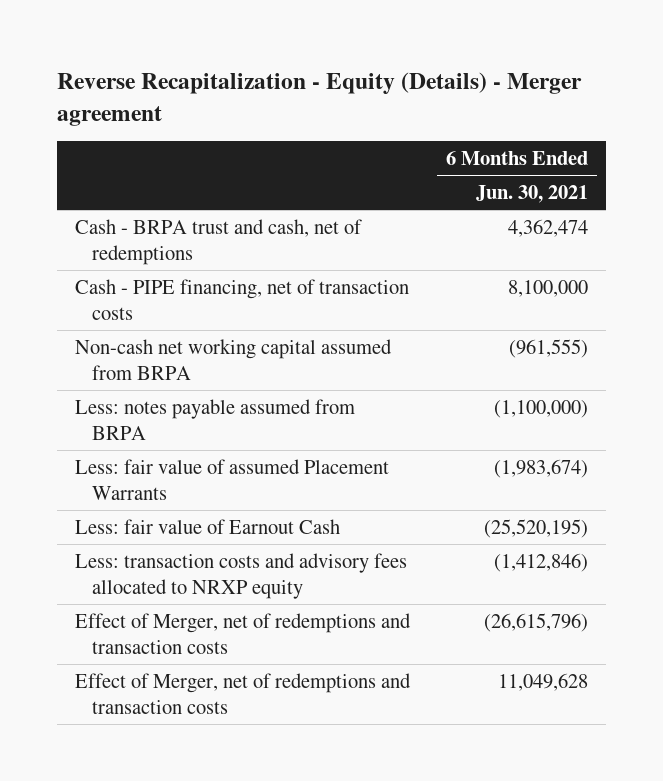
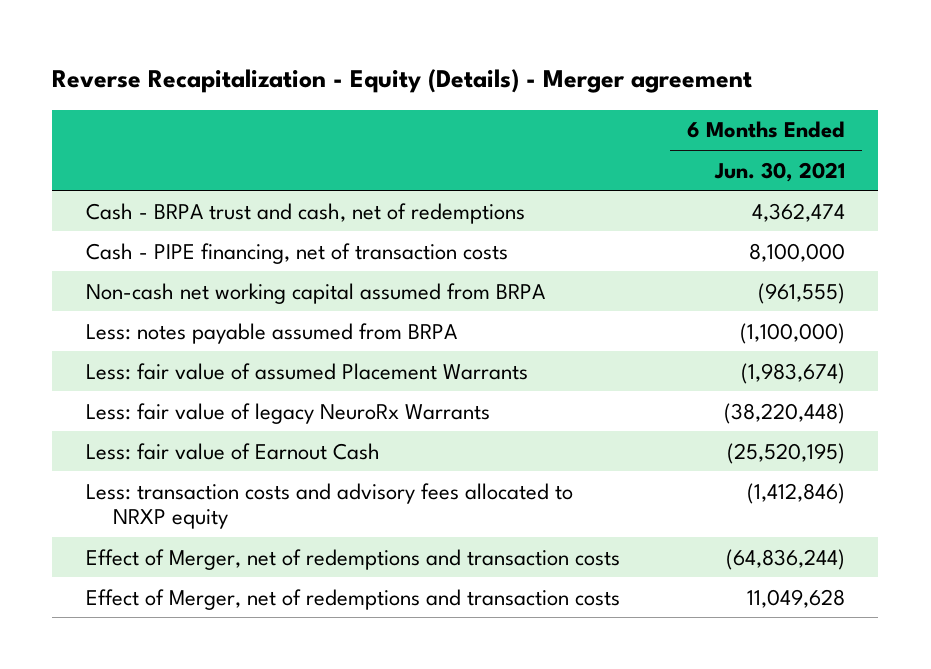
+ Less: fair value of legacy NeuroRx Warrants | (38,220,448)
- Effect of Merger, net of redemptions and transaction costs | (26,615,796)
+ Effect of Merger, net of redemptions and transaction costs | (64,836,244)

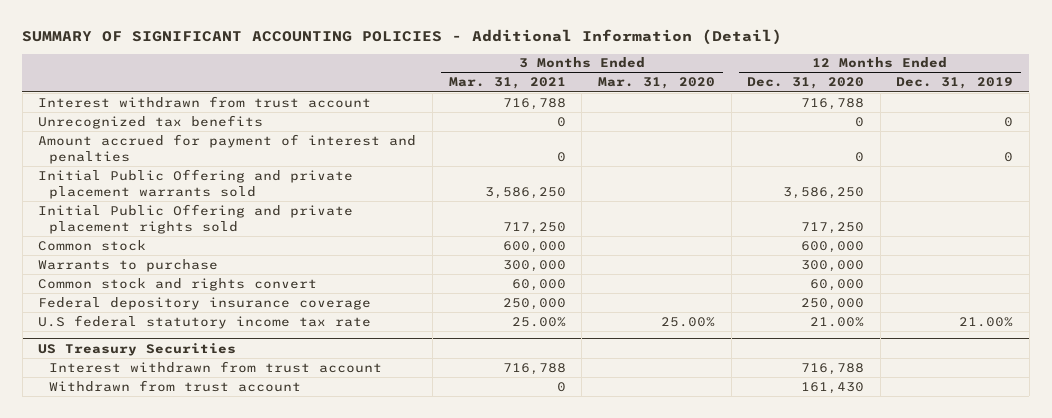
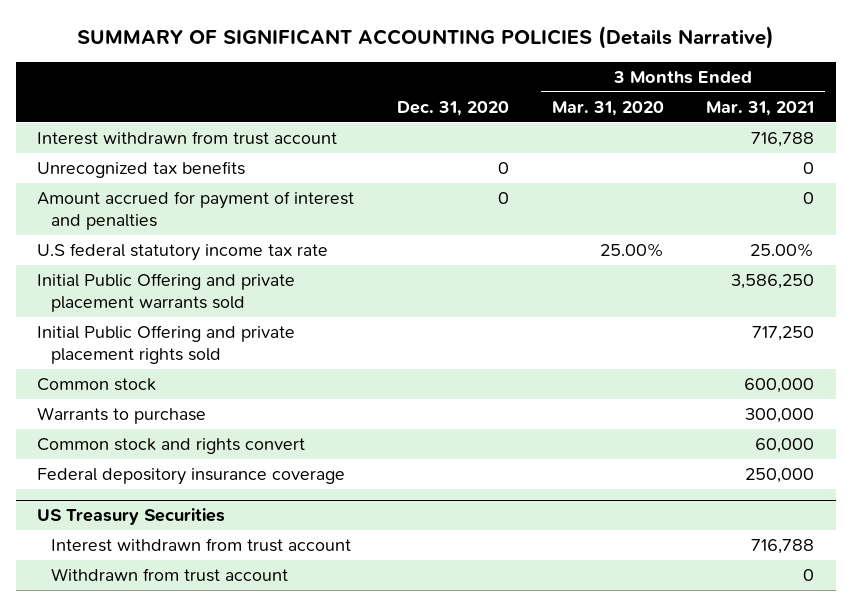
- SUMMARY OF SIGNIFICANT ACCOUNTING POLICIES - Additional Information (Detail)
+ SUMMARY OF SIGNIFICANT ACCOUNTING POLICIES (Details Narrative)
- | 3 Months Ended Mar. 31, 2021 | 3 Months Ended Mar. 31, 2020 | 12 Months Ended Dec. 31, 2020 | 12 Months Ended Dec. 31, 2019
+ | Dec. 31, 2020 | 3 Months Ended Mar. 31, 2020 | 3 Months Ended Mar. 31, 2021
moved up: U.S federal statutory income tax rate | | 25.00% | 25.00%

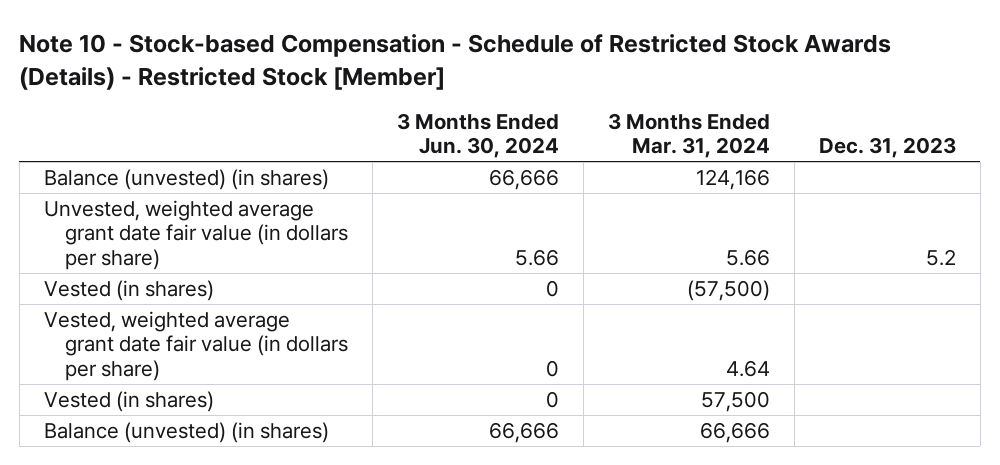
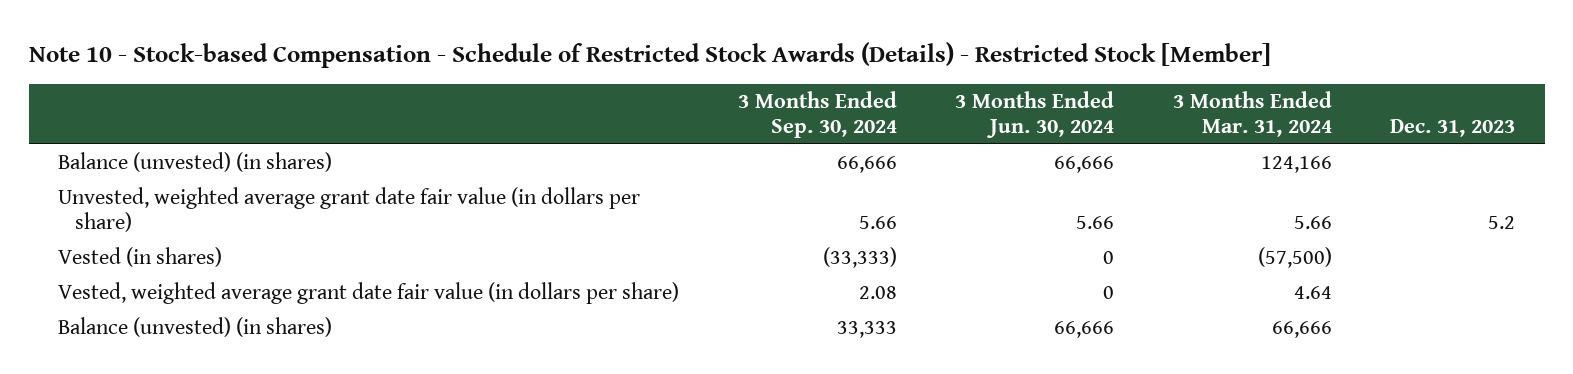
- | 3 Months Ended Jun. 30, 2024 | 3 Months Ended Mar. 31, 2024 | Dec. 31, 2023
+ | 3 Months Ended Sep. 30, 2024 | 3 Months Ended Jun. 30, 2024 | 3 Months Ended Mar. 31, 2024 | Dec. 31, 2023
- Vested (in shares) | 0 | 57,500 |

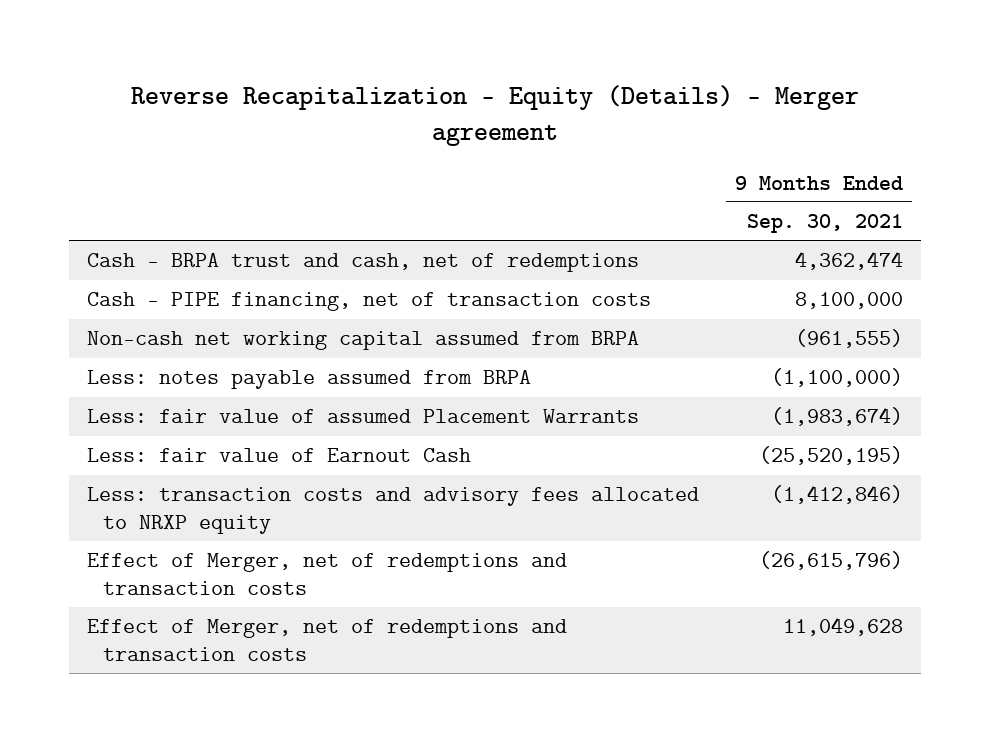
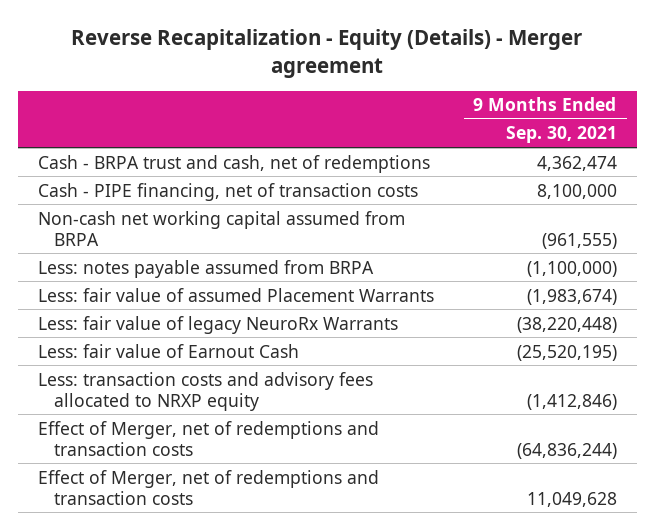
+ Less: fair value of legacy NeuroRx Warrants | (38,220,448)
- Effect of Merger, net of redemptions and transaction costs | (26,615,796)
+ Effect of Merger, net of redemptions and transaction costs | (64,836,244)

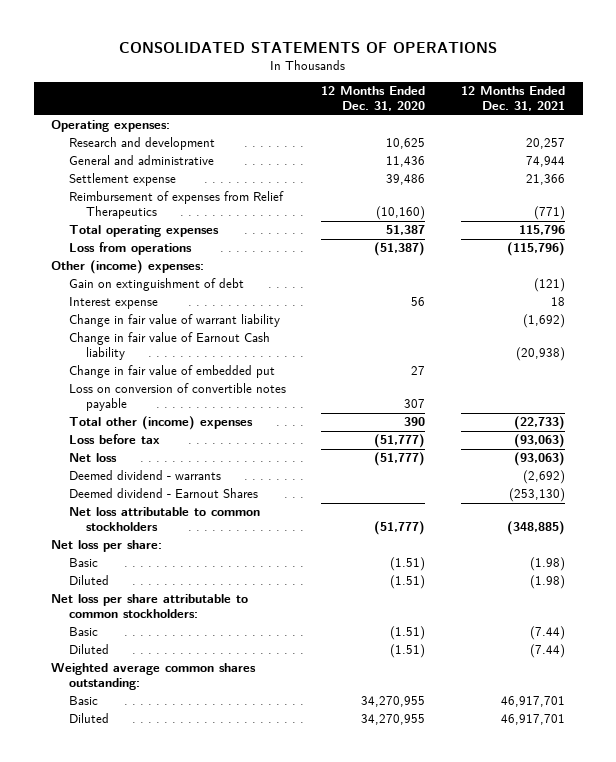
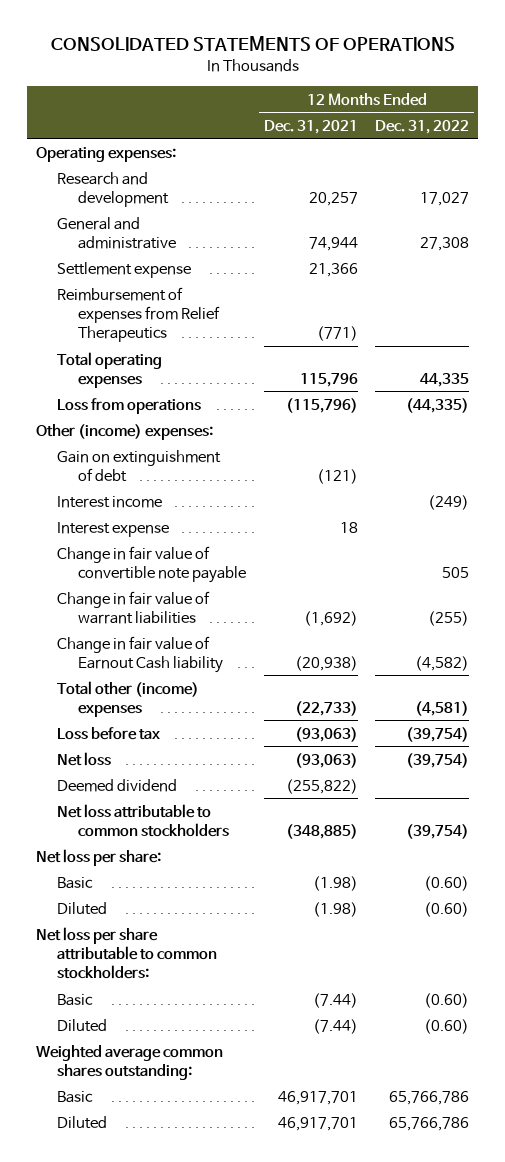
- | 12 Months Ended Dec. 31, 2020 | 12 Months Ended Dec. 31, 2021
+ | 12 Months Ended Dec. 31, 2021 | 12 Months Ended Dec. 31, 2022
+ Interest income | | (249)
- Change in fair value of warrant liability | | (1,692)
+ Change in fair value of convertible note payable | | 505
+ Change in fair value of warrant liabilities | (1,692) | (255)
- Change in fair value of embedded put | 27 |
- Loss on conversion of convertible notes payable | 307 |
- Deemed dividend - warrants | | (2,692)
- Deemed dividend - Earnout Shares | | (253,130)
+ Deemed dividend | (255,822) |

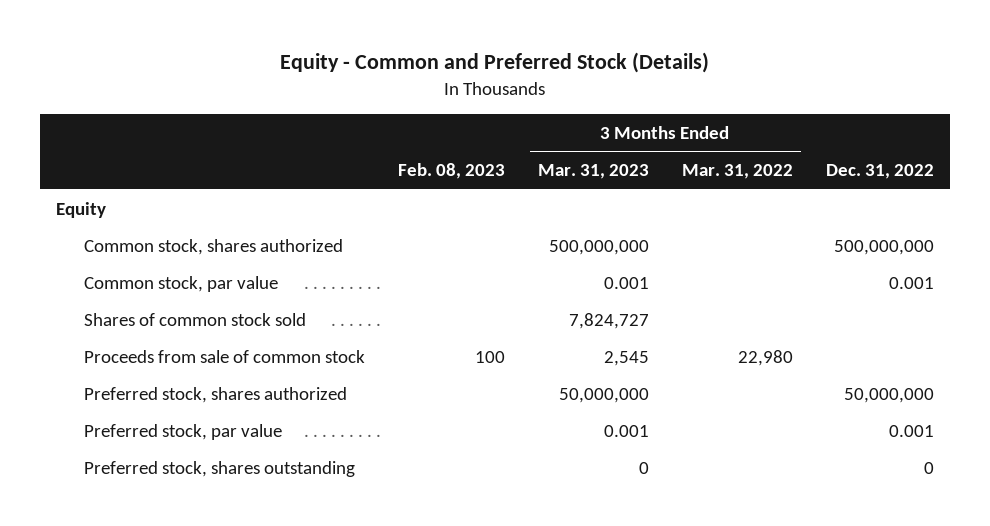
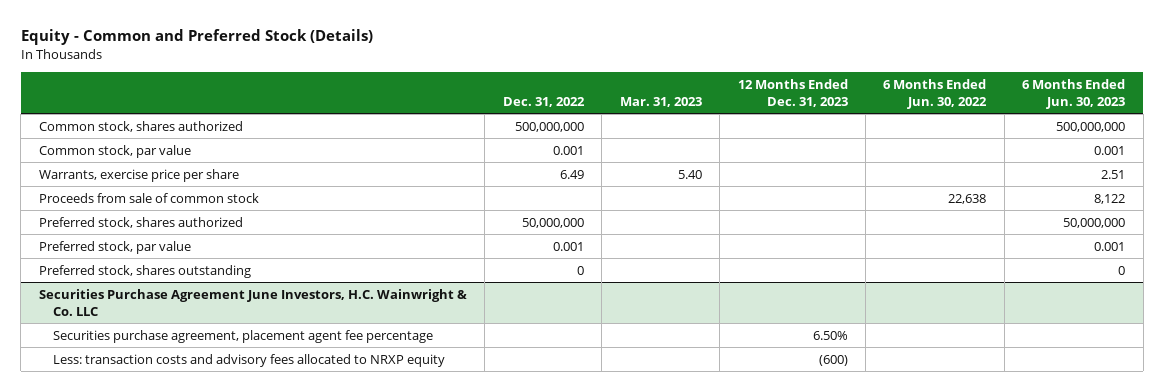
- | Feb. 08, 2023 | 3 Months Ended Mar. 31, 2023 | 3 Months Ended Mar. 31, 2022 | Dec. 31, 2022
+ | Dec. 31, 2022 | Mar. 31, 2023 | 12 Months Ended Dec. 31, 2023 | 6 Months Ended Jun. 30, 2022 | 6 Months Ended Jun. 30, 2023
- Equity
- Shares of common stock sold | | 7,824,727 | |
+ Warrants, exercise price per share | 6.49 | 5.40 | | | 2.51
+ Securities Purchase Agreement June Investors, H.C. Wainwright & Co. LLC
+ Securities purchase agreement, placement agent fee percentage | | | 6.50% | |
+ Less: transaction costs and advisory fees allocated to NRXP equity | | | (600) | |

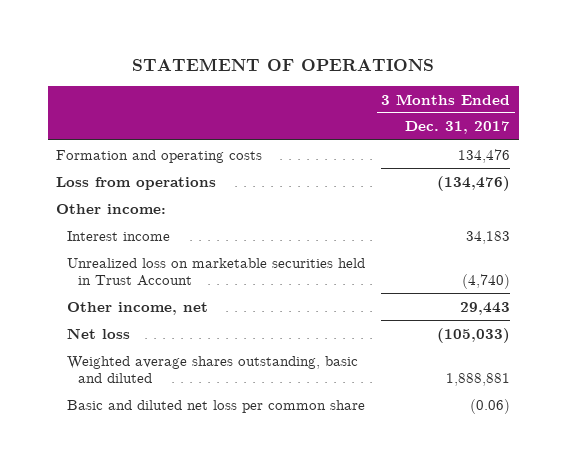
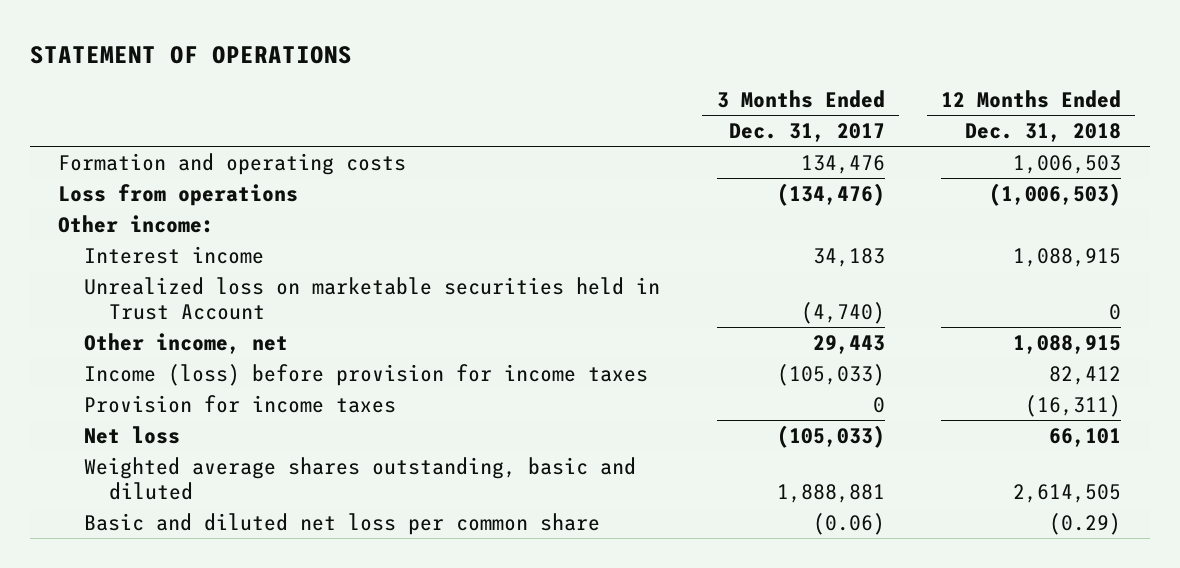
- | 3 Months Ended Dec. 31, 2017
+ | 3 Months Ended Dec. 31, 2017 | 12 Months Ended Dec. 31, 2018
+ Income (loss) before provision for income taxes | (105,033) | 82,412
+ Provision for income taxes | 0 | (16,311)

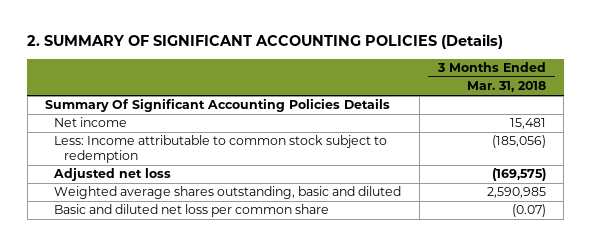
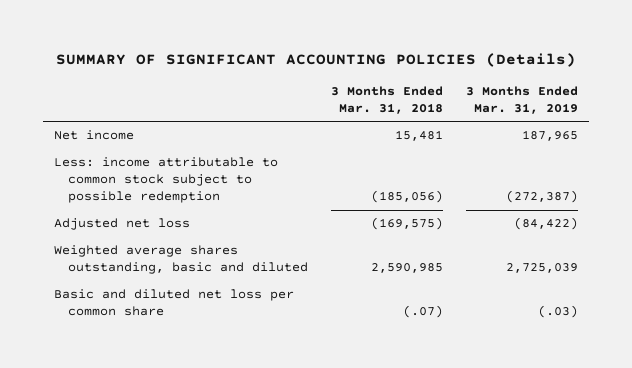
- 2. SUMMARY OF SIGNIFICANT ACCOUNTING POLICIES (Details)
+ SUMMARY OF SIGNIFICANT ACCOUNTING POLICIES (Details)
- | 3 Months Ended Mar. 31, 2018
+ | 3 Months Ended Mar. 31, 2018 | 3 Months Ended Mar. 31, 2019
- Summary Of Significant Accounting Policies Details
- Less: Income attributable to common stock subject to redemption | (185,056)
+ Less: income attributable to common stock subject to possible redemption | (185,056) | (272,387)
- Basic and diluted net loss per common share | (0.07)
+ Basic and diluted net loss per common share | (.07) | (.03)

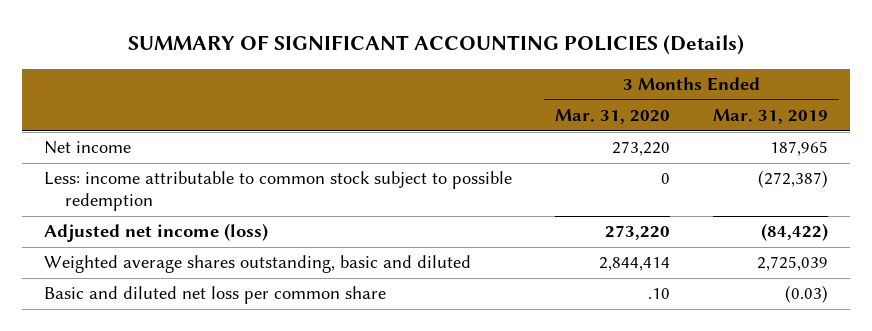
- | 3 Months Ended Mar. 31, 2018 | 3 Months Ended Mar. 31, 2019
+ | 3 Months Ended Mar. 31, 2020 | 3 Months Ended Mar. 31, 2019
- Adjusted net loss | (169,575) | (84,422)
+ Adjusted net income (loss) | 273,220 | (84,422)
- Basic and diluted net loss per common share | (.07) | (.03)
+ Basic and diluted net loss per common share | .10 | (0.03)

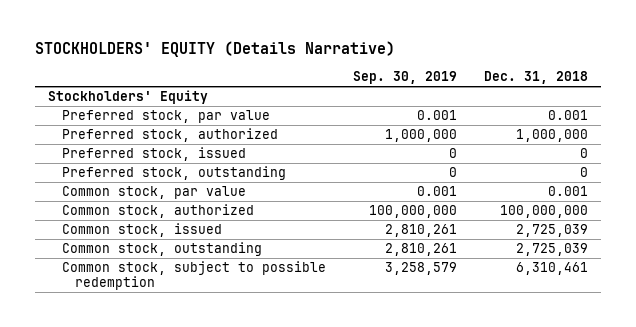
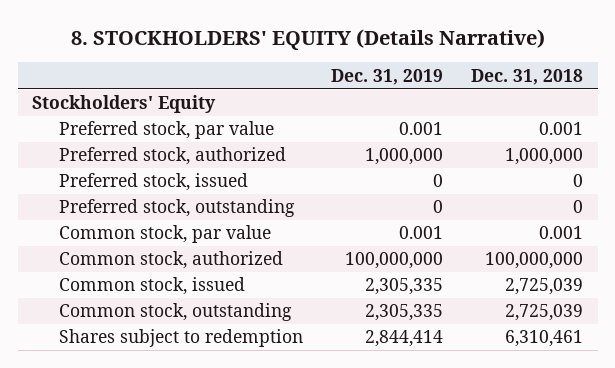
- STOCKHOLDERS' EQUITY (Details Narrative)
+ 8. STOCKHOLDERS' EQUITY (Details Narrative)
- | Sep. 30, 2019 | Dec. 31, 2018
+ | Dec. 31, 2019 | Dec. 31, 2018
- Common stock, subject to possible redemption | 3,258,579 | 6,310,461
+ Shares subject to redemption | 2,844,414 | 6,310,461

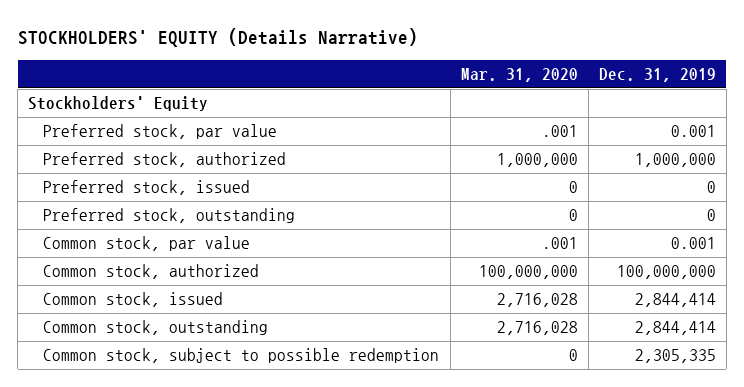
- 8. STOCKHOLDERS' EQUITY (Details Narrative)
+ STOCKHOLDERS' EQUITY (Details Narrative)
- | Dec. 31, 2019 | Dec. 31, 2018
+ | Mar. 31, 2020 | Dec. 31, 2019
- Common stock, issued | 2,305,335 | 2,725,039
- Common stock, outstanding | 2,305,335 | 2,725,039
- Shares subject to redemption | 2,844,414 | 6,310,461
+ Common stock, issued | 2,716,028 | 2,844,414
+ Common stock, outstanding | 2,716,028 | 2,844,414
+ Common stock, subject to possible redemption | 0 | 2,305,335

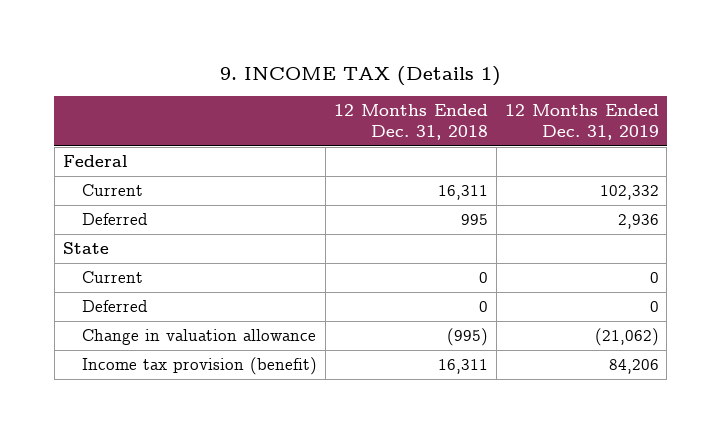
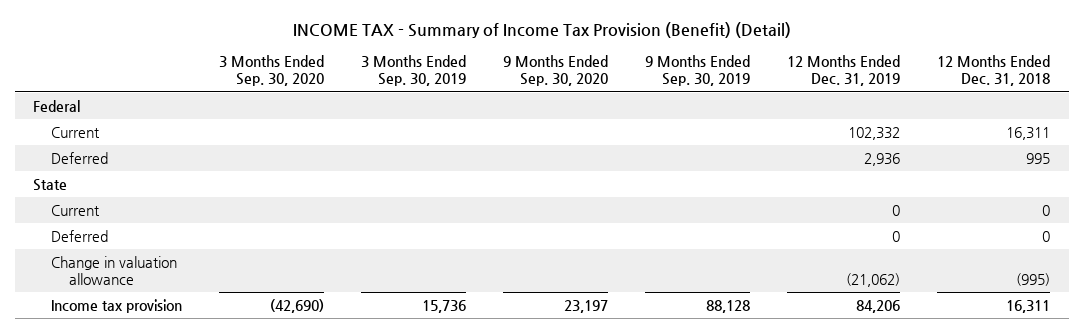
- 9. INCOME TAX (Details 1)
+ INCOME TAX - Summary of Income Tax Provision (Benefit) (Detail)
- | 12 Months Ended Dec. 31, 2018 | 12 Months Ended Dec. 31, 2019
+ | 3 Months Ended Sep. 30, 2020 | 3 Months Ended Sep. 30, 2019 | 9 Months Ended Sep. 30, 2020 | 9 Months Ended Sep. 30, 2019 | 12 Months Ended Dec. 31, 2019 | 12 Months Ended Dec. 31, 2018
- Income tax provision (benefit) | 16,311 | 84,206
+ Income tax provision | (42,690) | 15,736 | 23,197 | 88,128 | 84,206 | 16,311

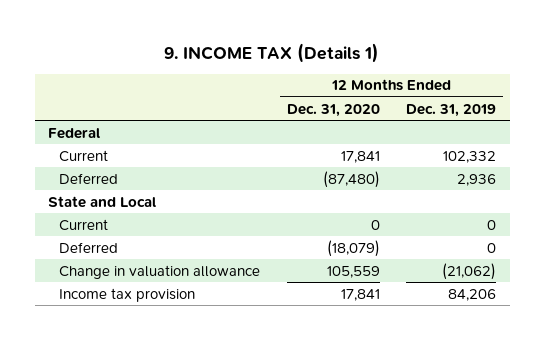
- INCOME TAX - Summary of Income Tax Provision (Benefit) (Detail)
+ 9. INCOME TAX (Details 1)
- | 3 Months Ended Sep. 30, 2020 | 3 Months Ended Sep. 30, 2019 | 9 Months Ended Sep. 30, 2020 | 9 Months Ended Sep. 30, 2019 | 12 Months Ended Dec. 31, 2019 | 12 Months Ended Dec. 31, 2018
+ | 12 Months Ended Dec. 31, 2020 | 12 Months Ended Dec. 31, 2019
- State
+ State and Local

